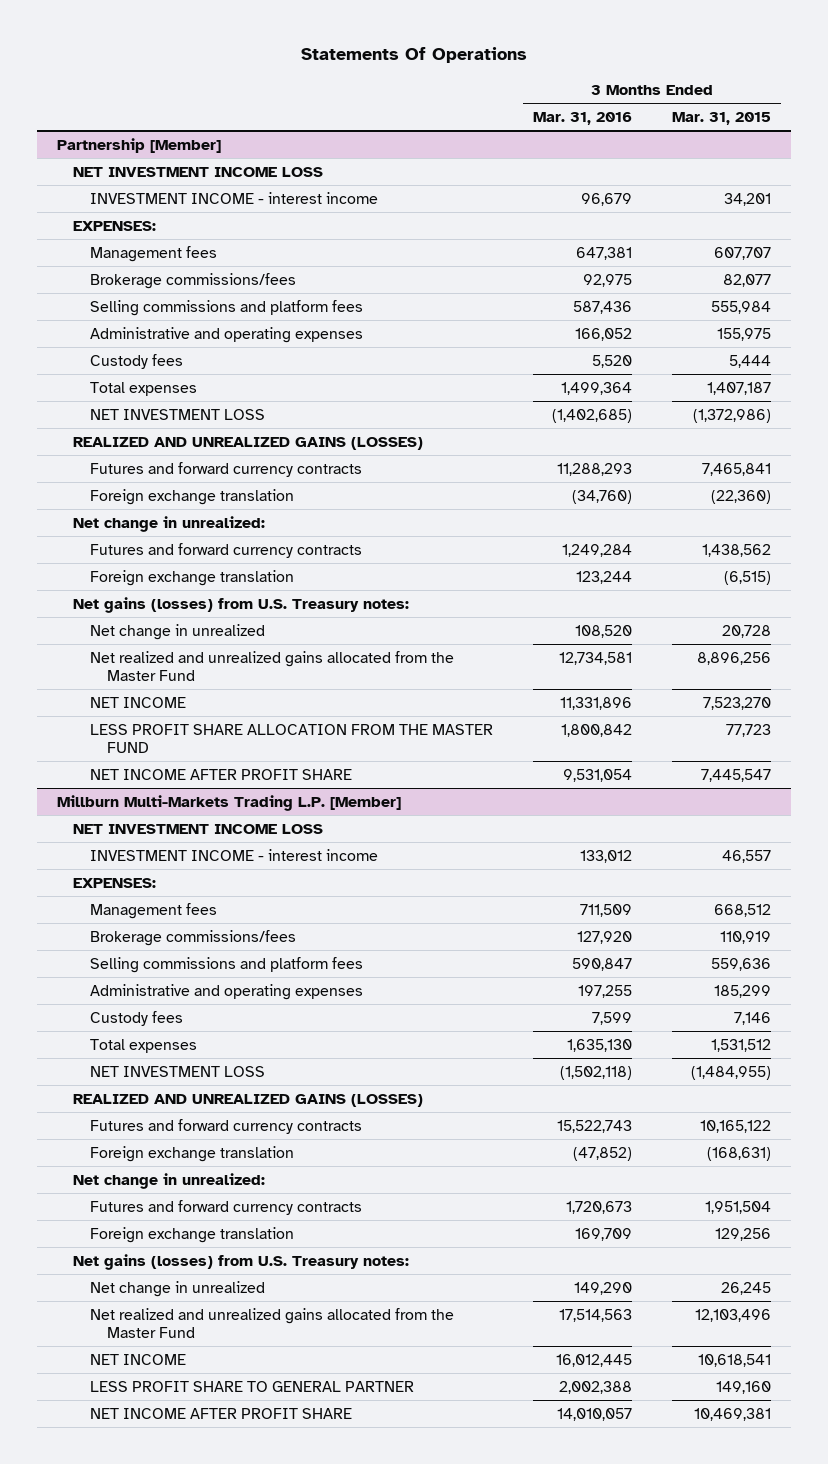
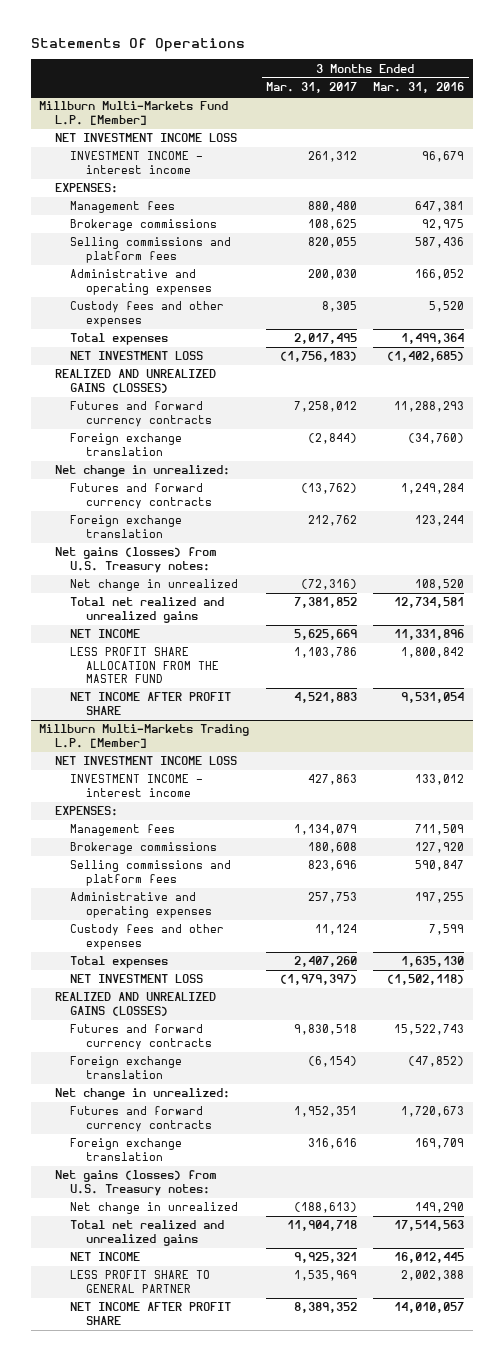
- | 3 Months Ended Mar. 31, 2016 | 3 Months Ended Mar. 31, 2015
+ | 3 Months Ended Mar. 31, 2017 | 3 Months Ended Mar. 31, 2016
- Partnership [Member]
+ Millburn Multi-Markets Fund L.P. [Member]
- Brokerage commissions/fees | 92,975 | 82,077
+ Brokerage commissions | 108,625 | 92,975
- Custody fees | 5,520 | 5,444
+ Custody fees and other expenses | 8,305 | 5,520
- Net realized and unrealized gains allocated from the Master Fund | 12,734,581 | 8,896,256
+ Total net realized and unrealized gains | 7,381,852 | 12,734,581
@ Millburn Multi-Markets Trading L.P. [Member]
- Brokerage commissions/fees | 127,920 | 110,919
+ Brokerage commissions | 180,608 | 127,920
- Custody fees | 7,599 | 7,146
+ Custody fees and other expenses | 11,124 | 7,599
- Net realized and unrealized gains allocated from the Master Fund | 17,514,563 | 12,103,496
+ Total net realized and unrealized gains | 11,904,718 | 17,514,563

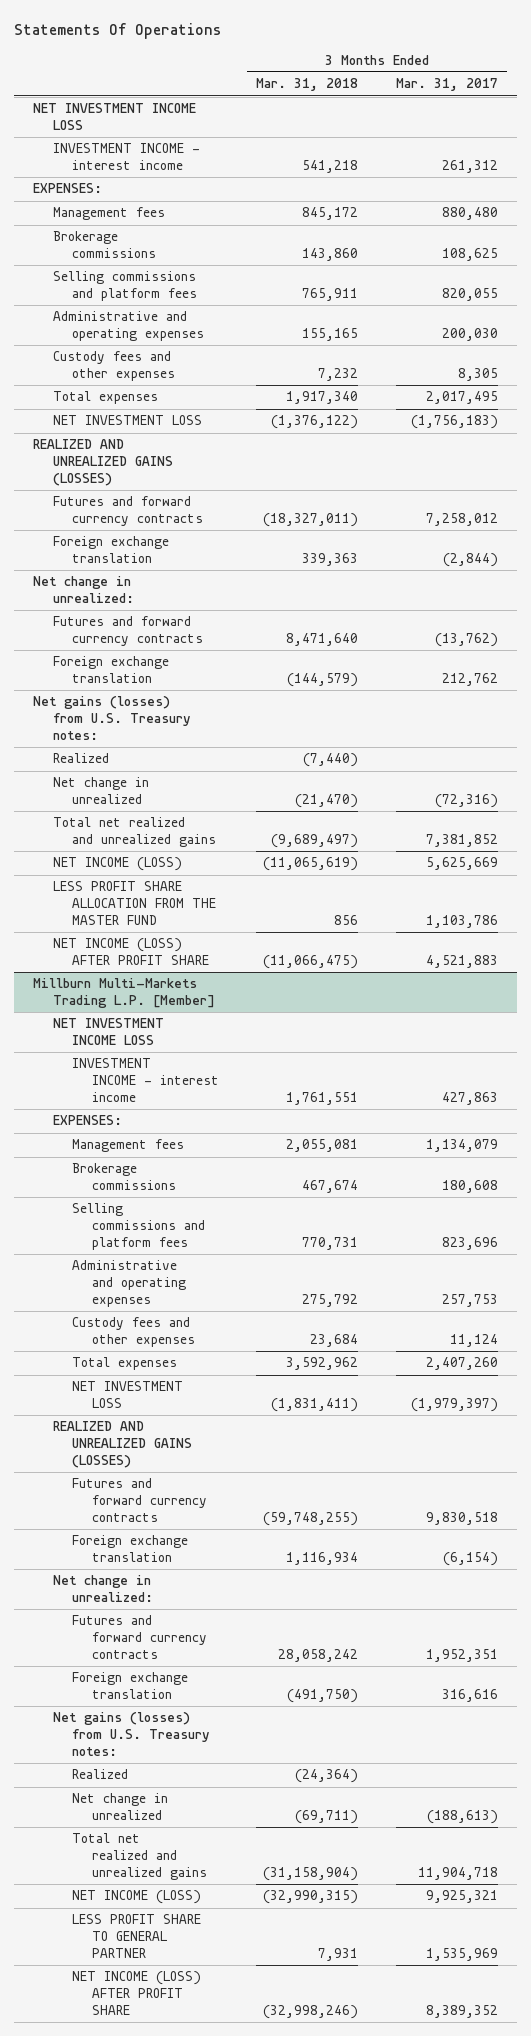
- | 3 Months Ended Mar. 31, 2017 | 3 Months Ended Mar. 31, 2016
+ | 3 Months Ended Mar. 31, 2018 | 3 Months Ended Mar. 31, 2017
- Millburn Multi-Markets Fund L.P. [Member]
+ Realized | (7,440) |
- NET INCOME | 5,625,669 | 11,331,896
+ NET INCOME (LOSS) | (11,065,619) | 5,625,669
- NET INCOME AFTER PROFIT SHARE | 4,521,883 | 9,531,054
+ NET INCOME (LOSS) AFTER PROFIT SHARE | (11,066,475) | 4,521,883
@ Millburn Multi-Markets Trading L.P. [Member]
+ Realized | (24,364) |
- NET INCOME | 9,925,321 | 16,012,445
+ NET INCOME (LOSS) | (32,990,315) | 9,925,321
- NET INCOME AFTER PROFIT SHARE | 8,389,352 | 14,010,057
+ NET INCOME (LOSS) AFTER PROFIT SHARE | (32,998,246) | 8,389,352

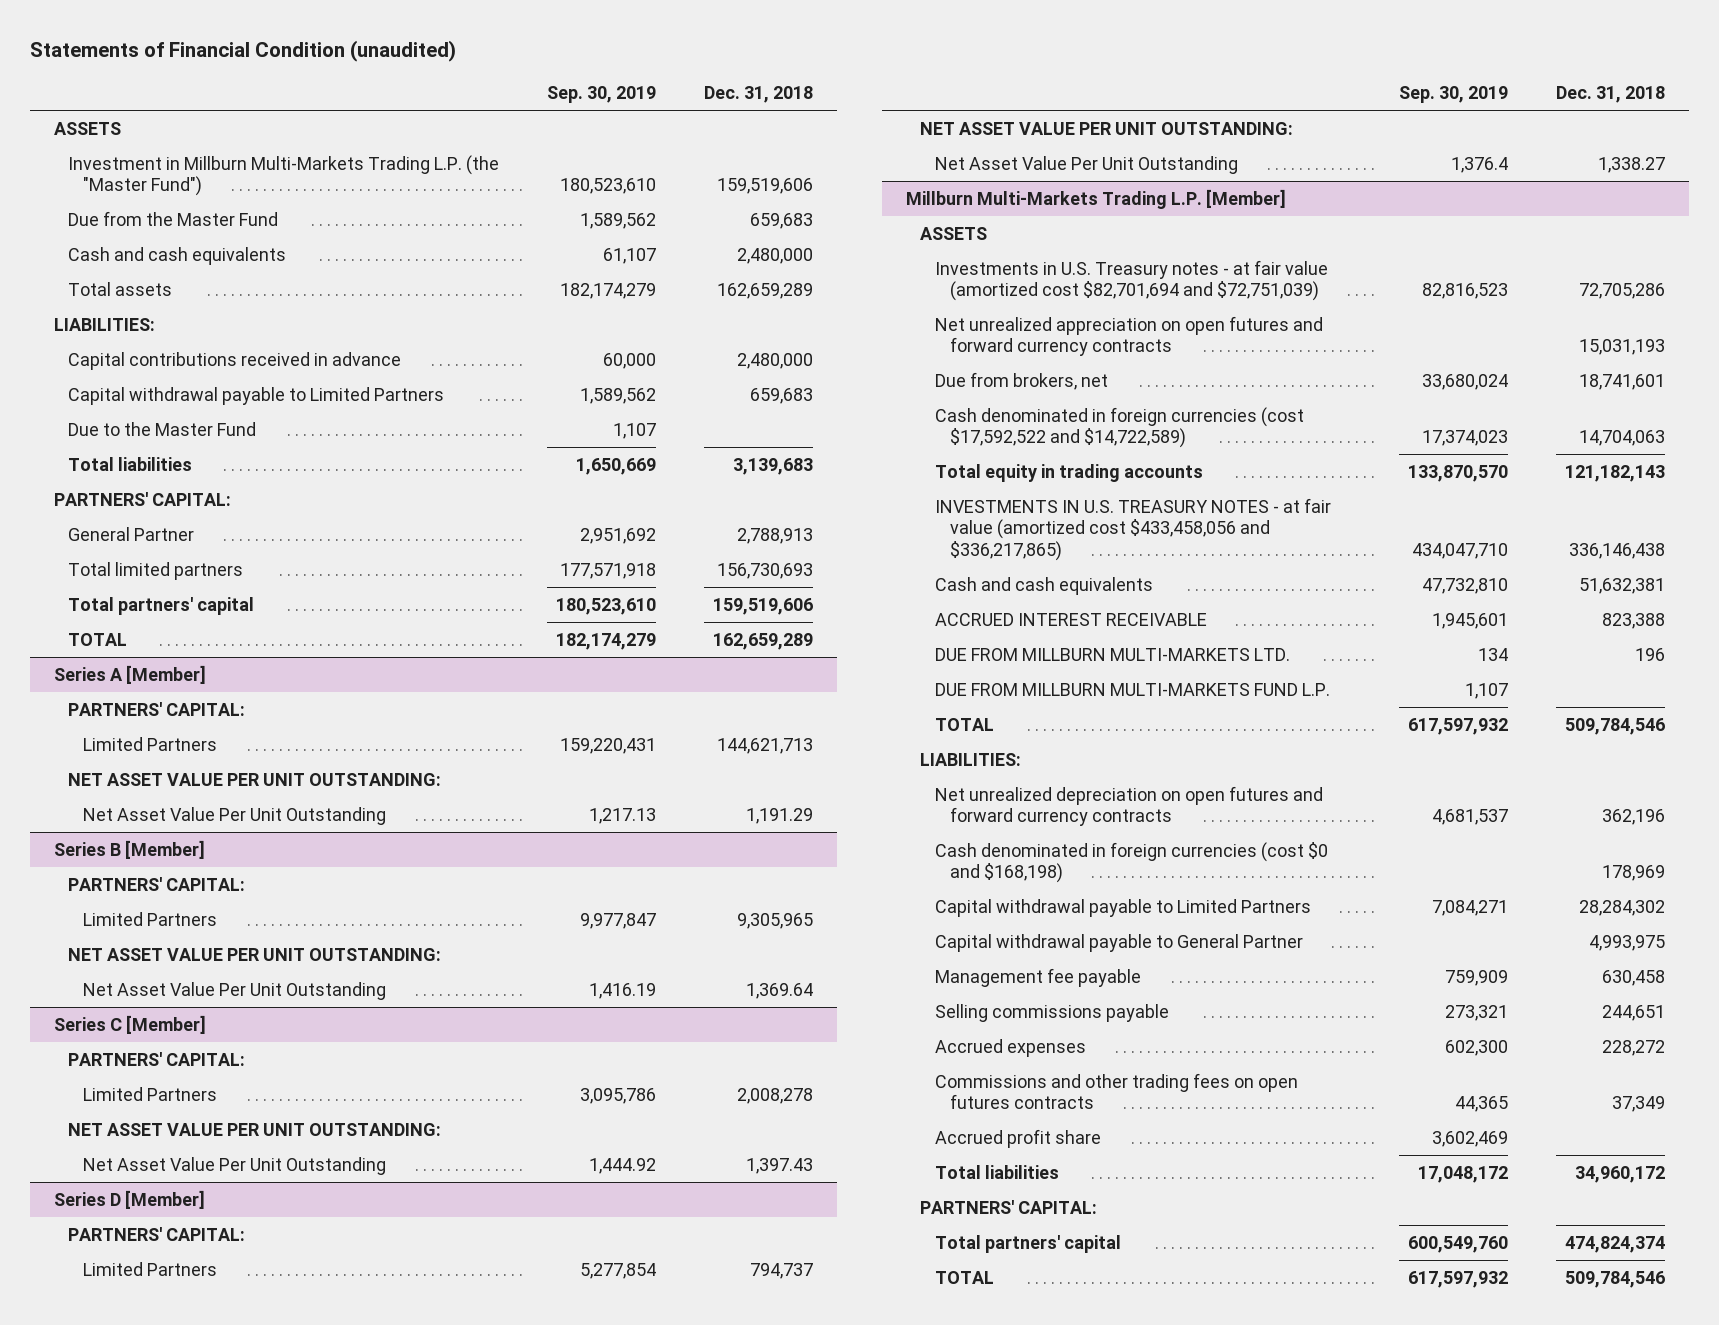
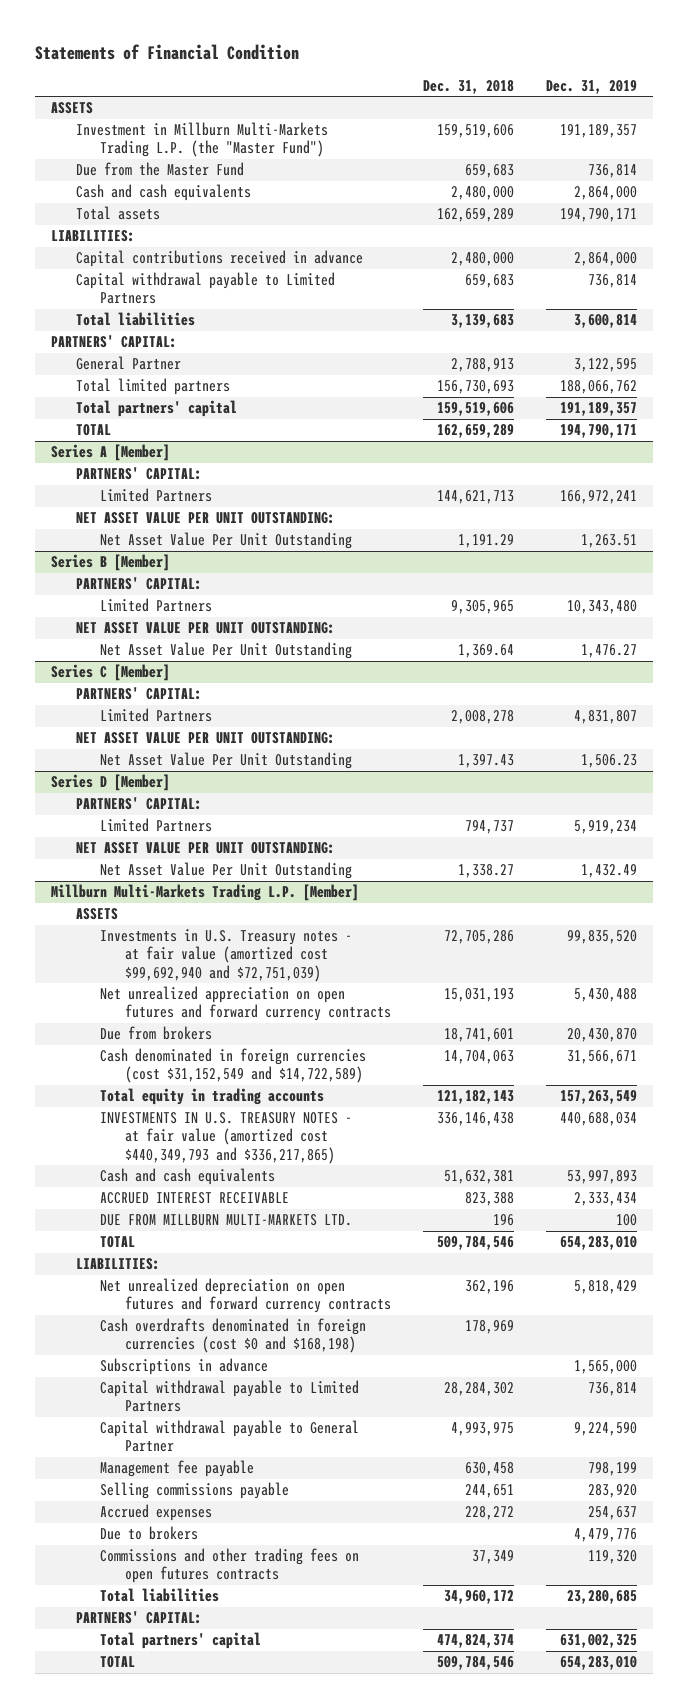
- Statements of Financial Condition (unaudited)
+ Statements of Financial Condition
- | Sep. 30, 2019 | Dec. 31, 2018
+ | Dec. 31, 2018 | Dec. 31, 2019
- Due to the Master Fund | 1,107 |
@ Millburn Multi-Markets Trading L.P. [Member]
- Investments in U.S. Treasury notes - at fair value (amortized cost $82,701,694 and $72,751,039) | 82,816,523 | 72,705,286
+ Investments in U.S. Treasury notes - at fair value (amortized cost $99,692,940 and $72,751,039) | 72,705,286 | 99,835,520
- Due from brokers, net | 33,680,024 | 18,741,601
- Cash denominated in foreign currencies (cost $17,592,522 and $14,722,589) | 17,374,023 | 14,704,063
+ Due from brokers | 18,741,601 | 20,430,870
+ Cash denominated in foreign currencies (cost $31,152,549 and $14,722,589) | 14,704,063 | 31,566,671
- INVESTMENTS IN U.S. TREASURY NOTES - at fair value (amortized cost $433,458,056 and $336,217,865) | 434,047,710 | 336,146,438
+ INVESTMENTS IN U.S. TREASURY NOTES - at fair value (amortized cost $440,349,793 and $336,217,865) | 336,146,438 | 440,688,034
- DUE FROM MILLBURN MULTI-MARKETS FUND L.P. | 1,107 |
- Cash denominated in foreign currencies (cost $0 and $168,198) | | 178,969
+ Cash overdrafts denominated in foreign currencies (cost $0 and $168,198) | 178,969 |
+ Subscriptions in advance | | 1,565,000
+ Due to brokers | | 4,479,776
- Accrued profit share | 3,602,469 |

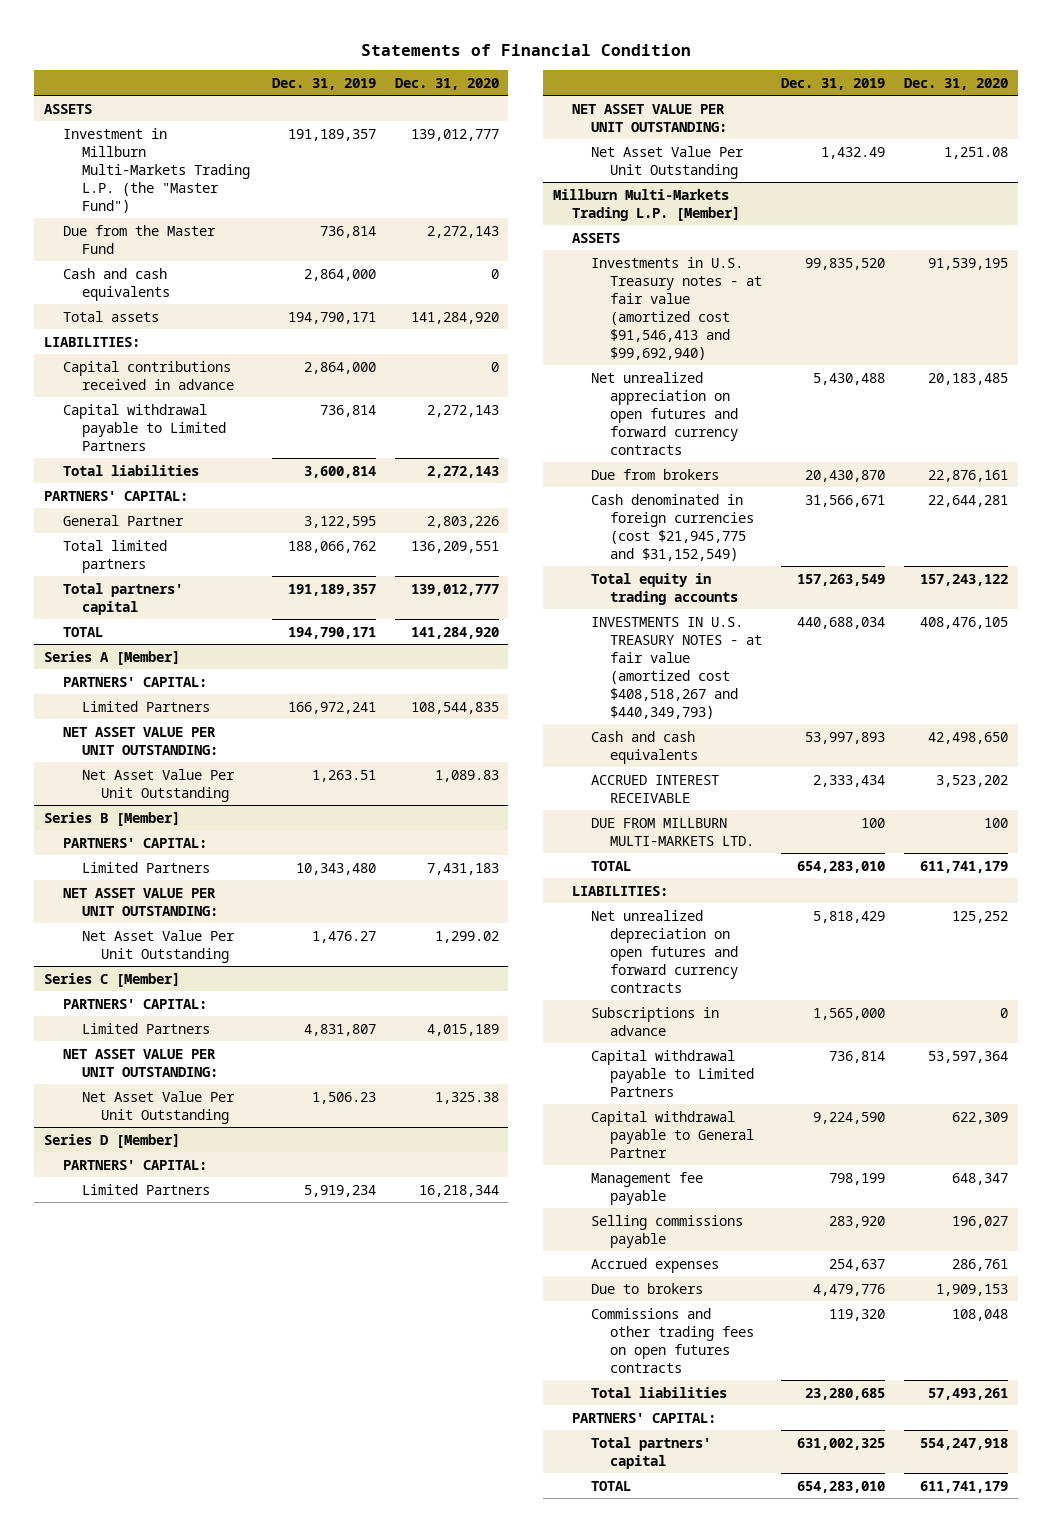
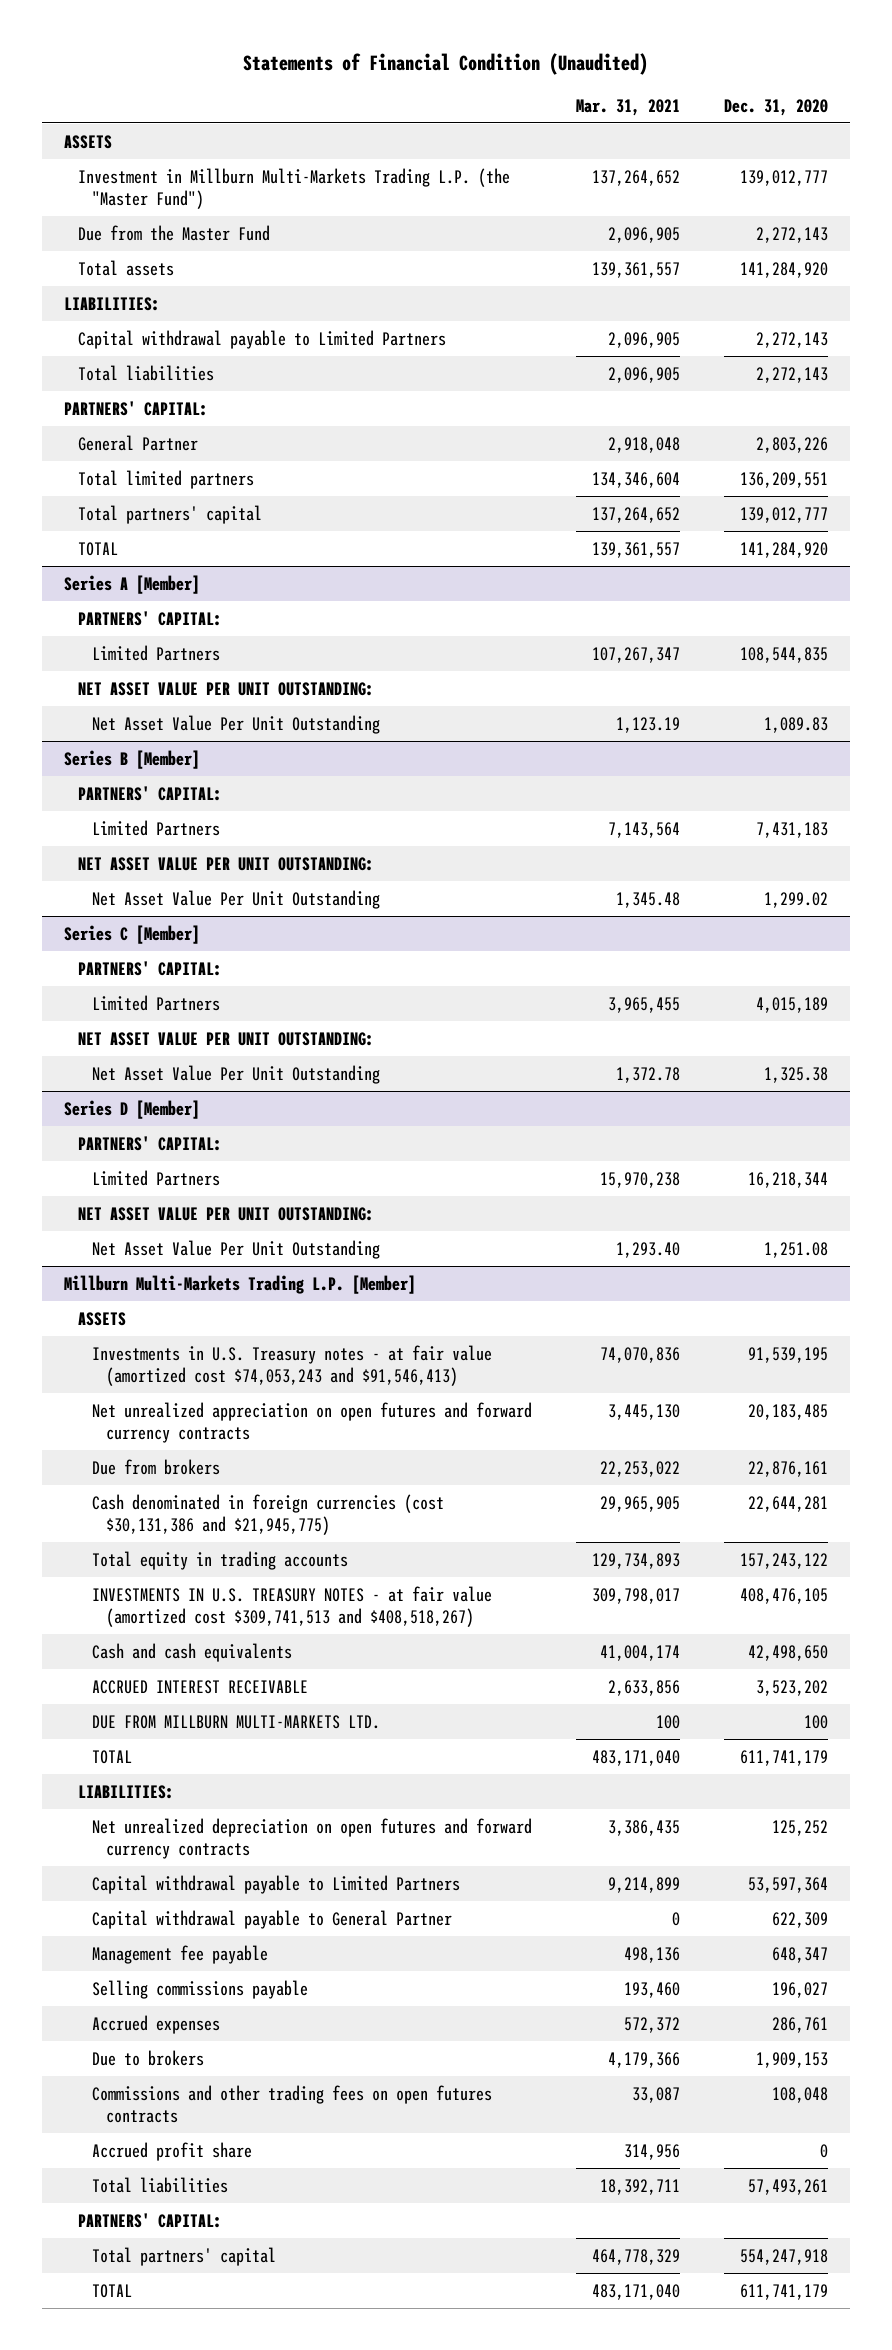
- Statements of Financial Condition
+ Statements of Financial Condition (Unaudited)
- | Dec. 31, 2019 | Dec. 31, 2020
+ | Mar. 31, 2021 | Dec. 31, 2020
- Cash and cash equivalents | 2,864,000 | 0
- Capital contributions received in advance | 2,864,000 | 0
@ Millburn Multi-Markets Trading L.P. [Member]
- Investments in U.S. Treasury notes - at fair value (amortized cost $91,546,413 and $99,692,940) | 99,835,520 | 91,539,195
+ Investments in U.S. Treasury notes - at fair value (amortized cost $74,053,243 and $91,546,413) | 74,070,836 | 91,539,195
- Cash denominated in foreign currencies (cost $21,945,775 and $31,152,549) | 31,566,671 | 22,644,281
+ Cash denominated in foreign currencies (cost $30,131,386 and $21,945,775) | 29,965,905 | 22,644,281
- INVESTMENTS IN U.S. TREASURY NOTES - at fair value (amortized cost $408,518,267 and $440,349,793) | 440,688,034 | 408,476,105
+ INVESTMENTS IN U.S. TREASURY NOTES - at fair value (amortized cost $309,741,513 and $408,518,267) | 309,798,017 | 408,476,105
- Subscriptions in advance | 1,565,000 | 0
+ Accrued profit share | 314,956 | 0

